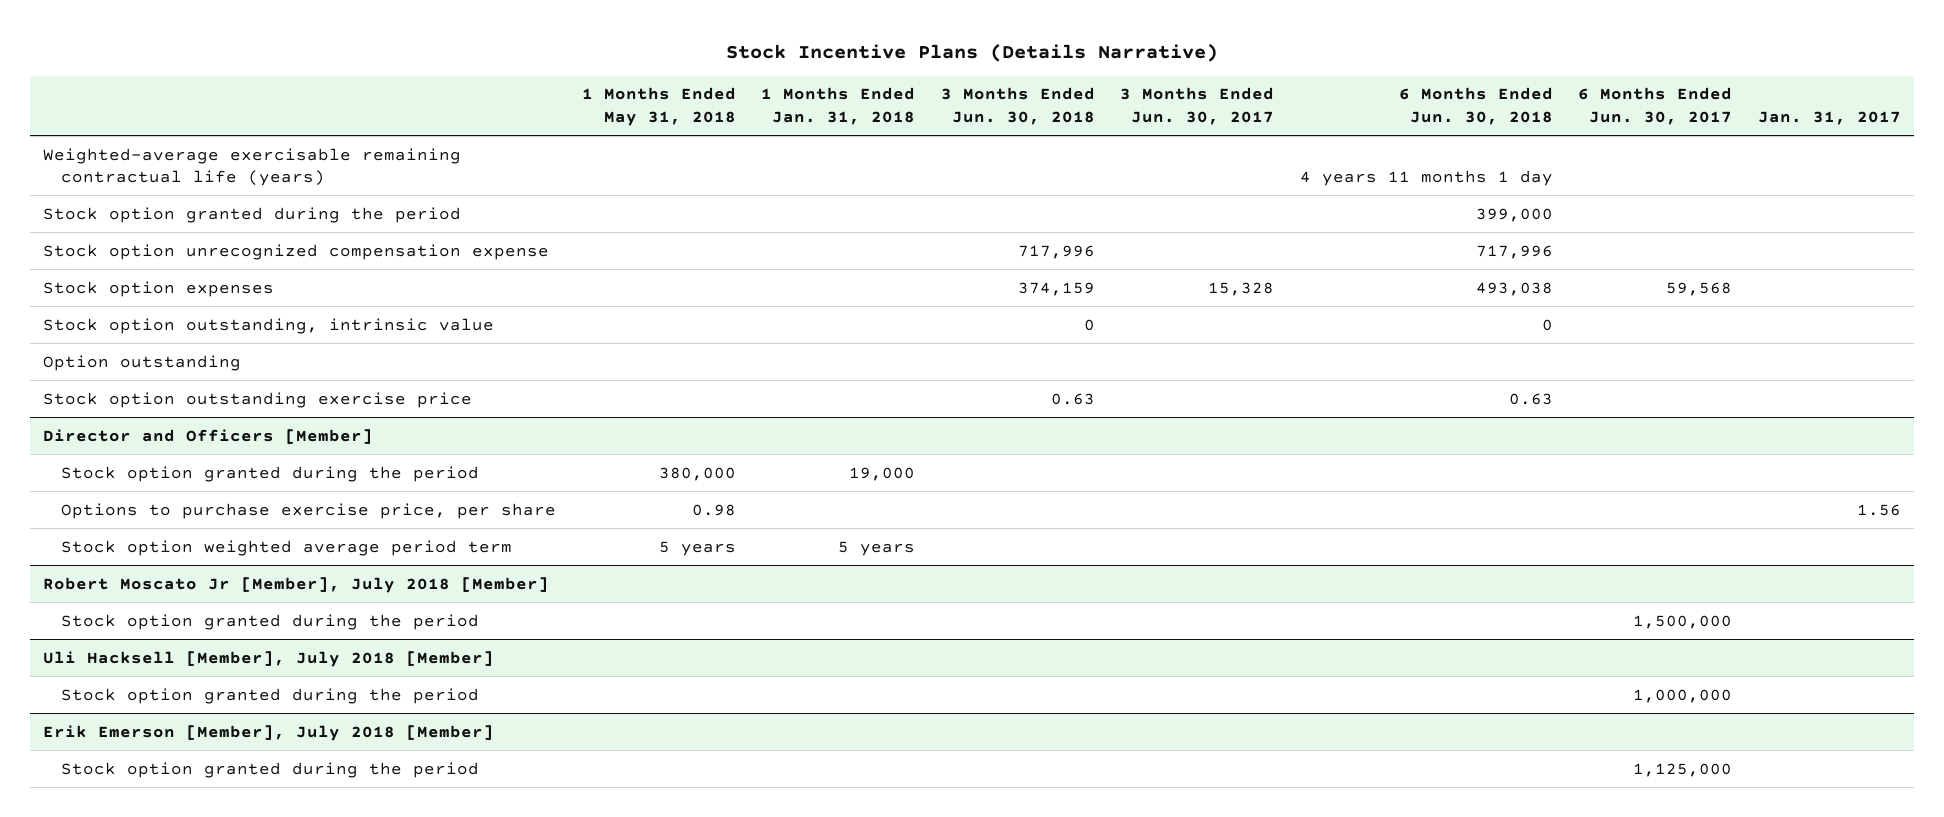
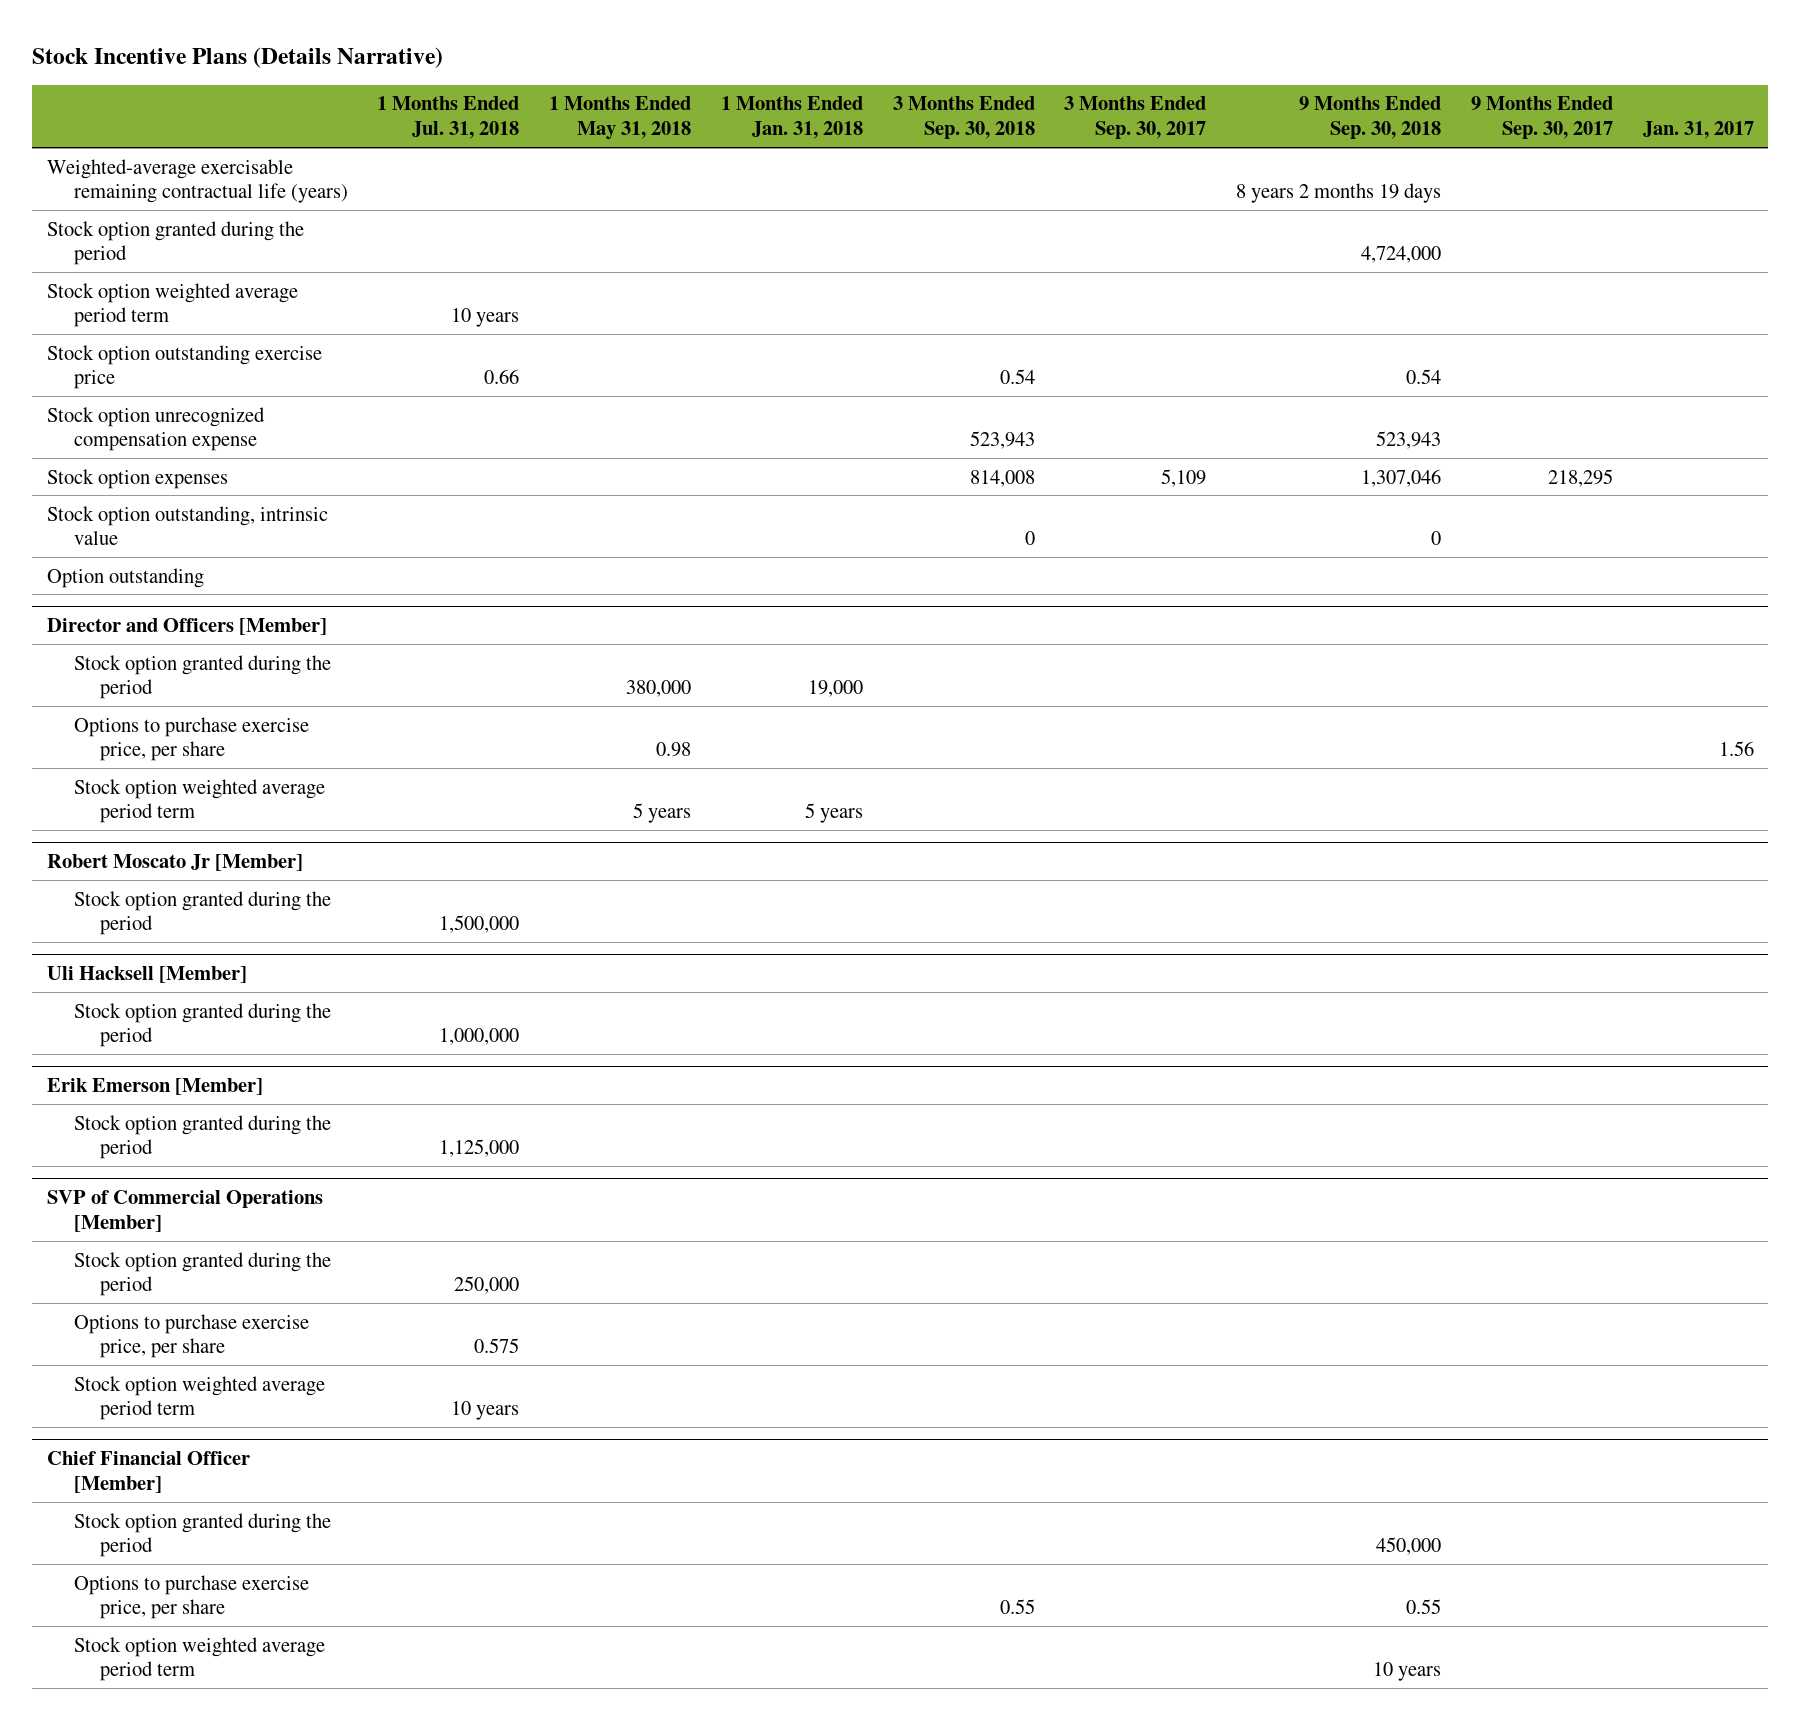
- | 1 Months Ended May 31, 2018 | 1 Months Ended Jan. 31, 2018 | 3 Months Ended Jun. 30, 2018 | 3 Months Ended Jun. 30, 2017 | 6 Months Ended Jun. 30, 2018 | 6 Months Ended Jun. 30, 2017 | Jan. 31, 2017
+ | 1 Months Ended Jul. 31, 2018 | 1 Months Ended May 31, 2018 | 1 Months Ended Jan. 31, 2018 | 3 Months Ended Sep. 30, 2018 | 3 Months Ended Sep. 30, 2017 | 9 Months Ended Sep. 30, 2018 | 9 Months Ended Sep. 30, 2017 | Jan. 31, 2017
+ Stock option weighted average period term | 10 years | | | | | | |
moved up: Stock option outstanding exercise price | 0.66 | | | 0.54 | | 0.54 | |
- Robert Moscato Jr [Member], July 2018 [Member]
+ Robert Moscato Jr [Member]
- Uli Hacksell [Member], July 2018 [Member]
+ Uli Hacksell [Member]
- Erik Emerson [Member], July 2018 [Member]
+ Erik Emerson [Member]
+ SVP of Commercial Operations [Member]
+ Stock option granted during the period | 250,000 | | | | | | |
+ Options to purchase exercise price, per share | 0.575 | | | | | | |
+ Stock option weighted average period term | 10 years | | | | | | |
+ Chief Financial Officer [Member]
+ Stock option granted during the period | | | | | | 450,000 | |
+ Options to purchase exercise price, per share | | | | 0.55 | | 0.55 | |
+ Stock option weighted average period term | | | | | | 10 years | |

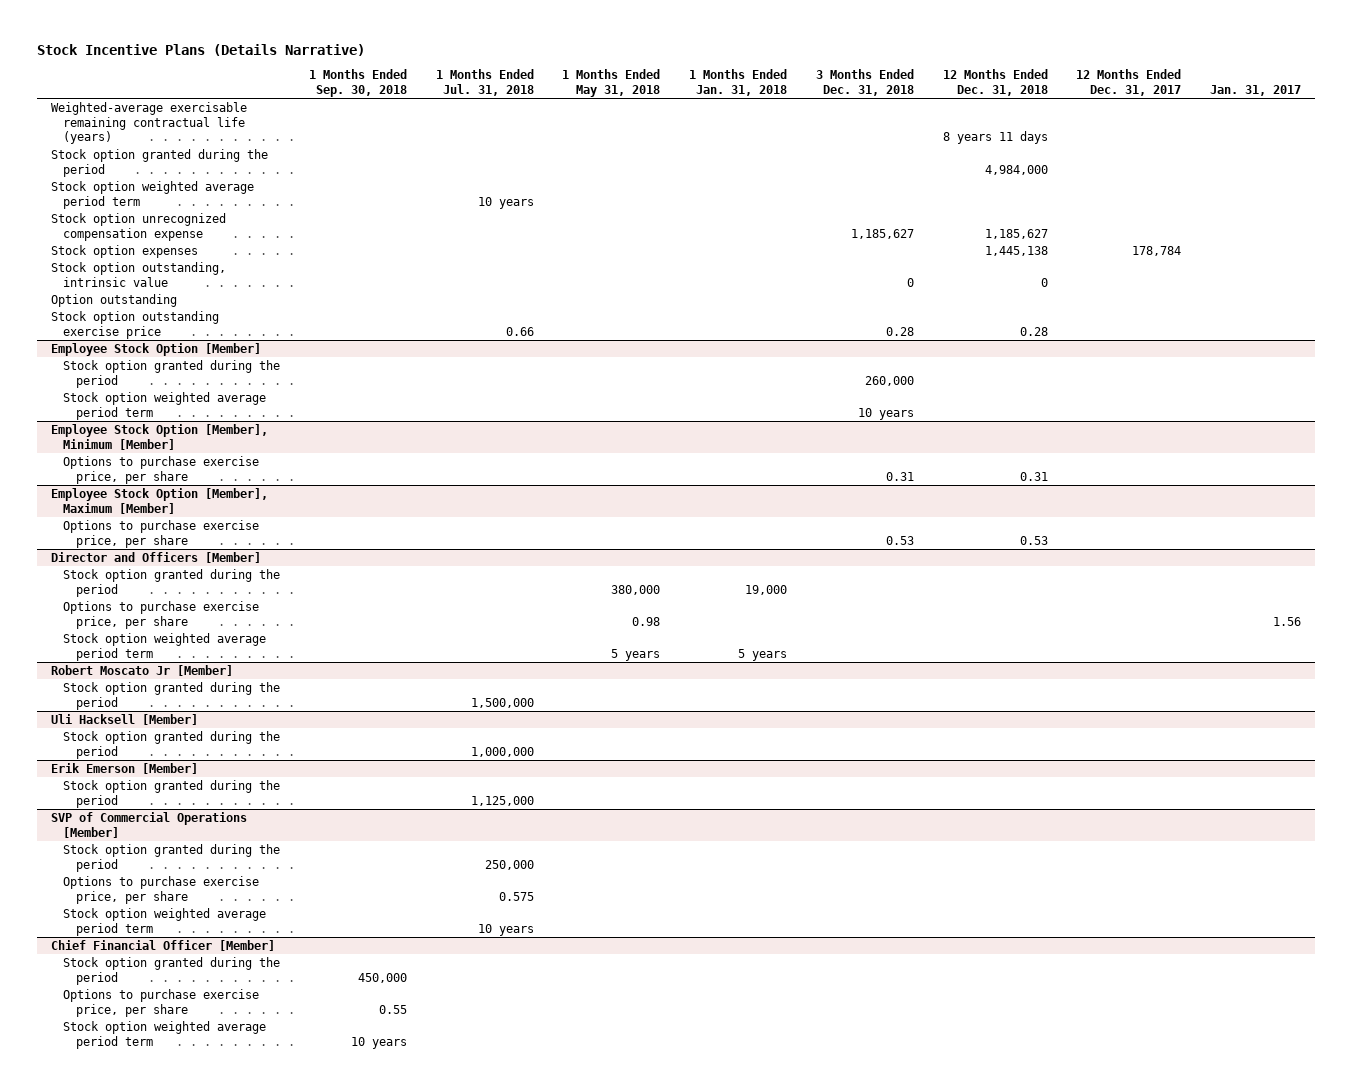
- | 1 Months Ended Jul. 31, 2018 | 1 Months Ended May 31, 2018 | 1 Months Ended Jan. 31, 2018 | 3 Months Ended Sep. 30, 2018 | 3 Months Ended Sep. 30, 2017 | 9 Months Ended Sep. 30, 2018 | 9 Months Ended Sep. 30, 2017 | Jan. 31, 2017
+ | 1 Months Ended Sep. 30, 2018 | 1 Months Ended Jul. 31, 2018 | 1 Months Ended May 31, 2018 | 1 Months Ended Jan. 31, 2018 | 3 Months Ended Dec. 31, 2018 | 12 Months Ended Dec. 31, 2018 | 12 Months Ended Dec. 31, 2017 | Jan. 31, 2017
moved down: Stock option outstanding exercise price | | 0.66 | | | 0.28 | 0.28 | |
+ Employee Stock Option [Member]
+ Stock option granted during the period | | | | | 260,000 | | |
+ Stock option weighted average period term | | | | | 10 years | | |
+ Employee Stock Option [Member], Minimum [Member]
+ Options to purchase exercise price, per share | | | | | 0.31 | 0.31 | |
+ Employee Stock Option [Member], Maximum [Member]
+ Options to purchase exercise price, per share | | | | | 0.53 | 0.53 | |

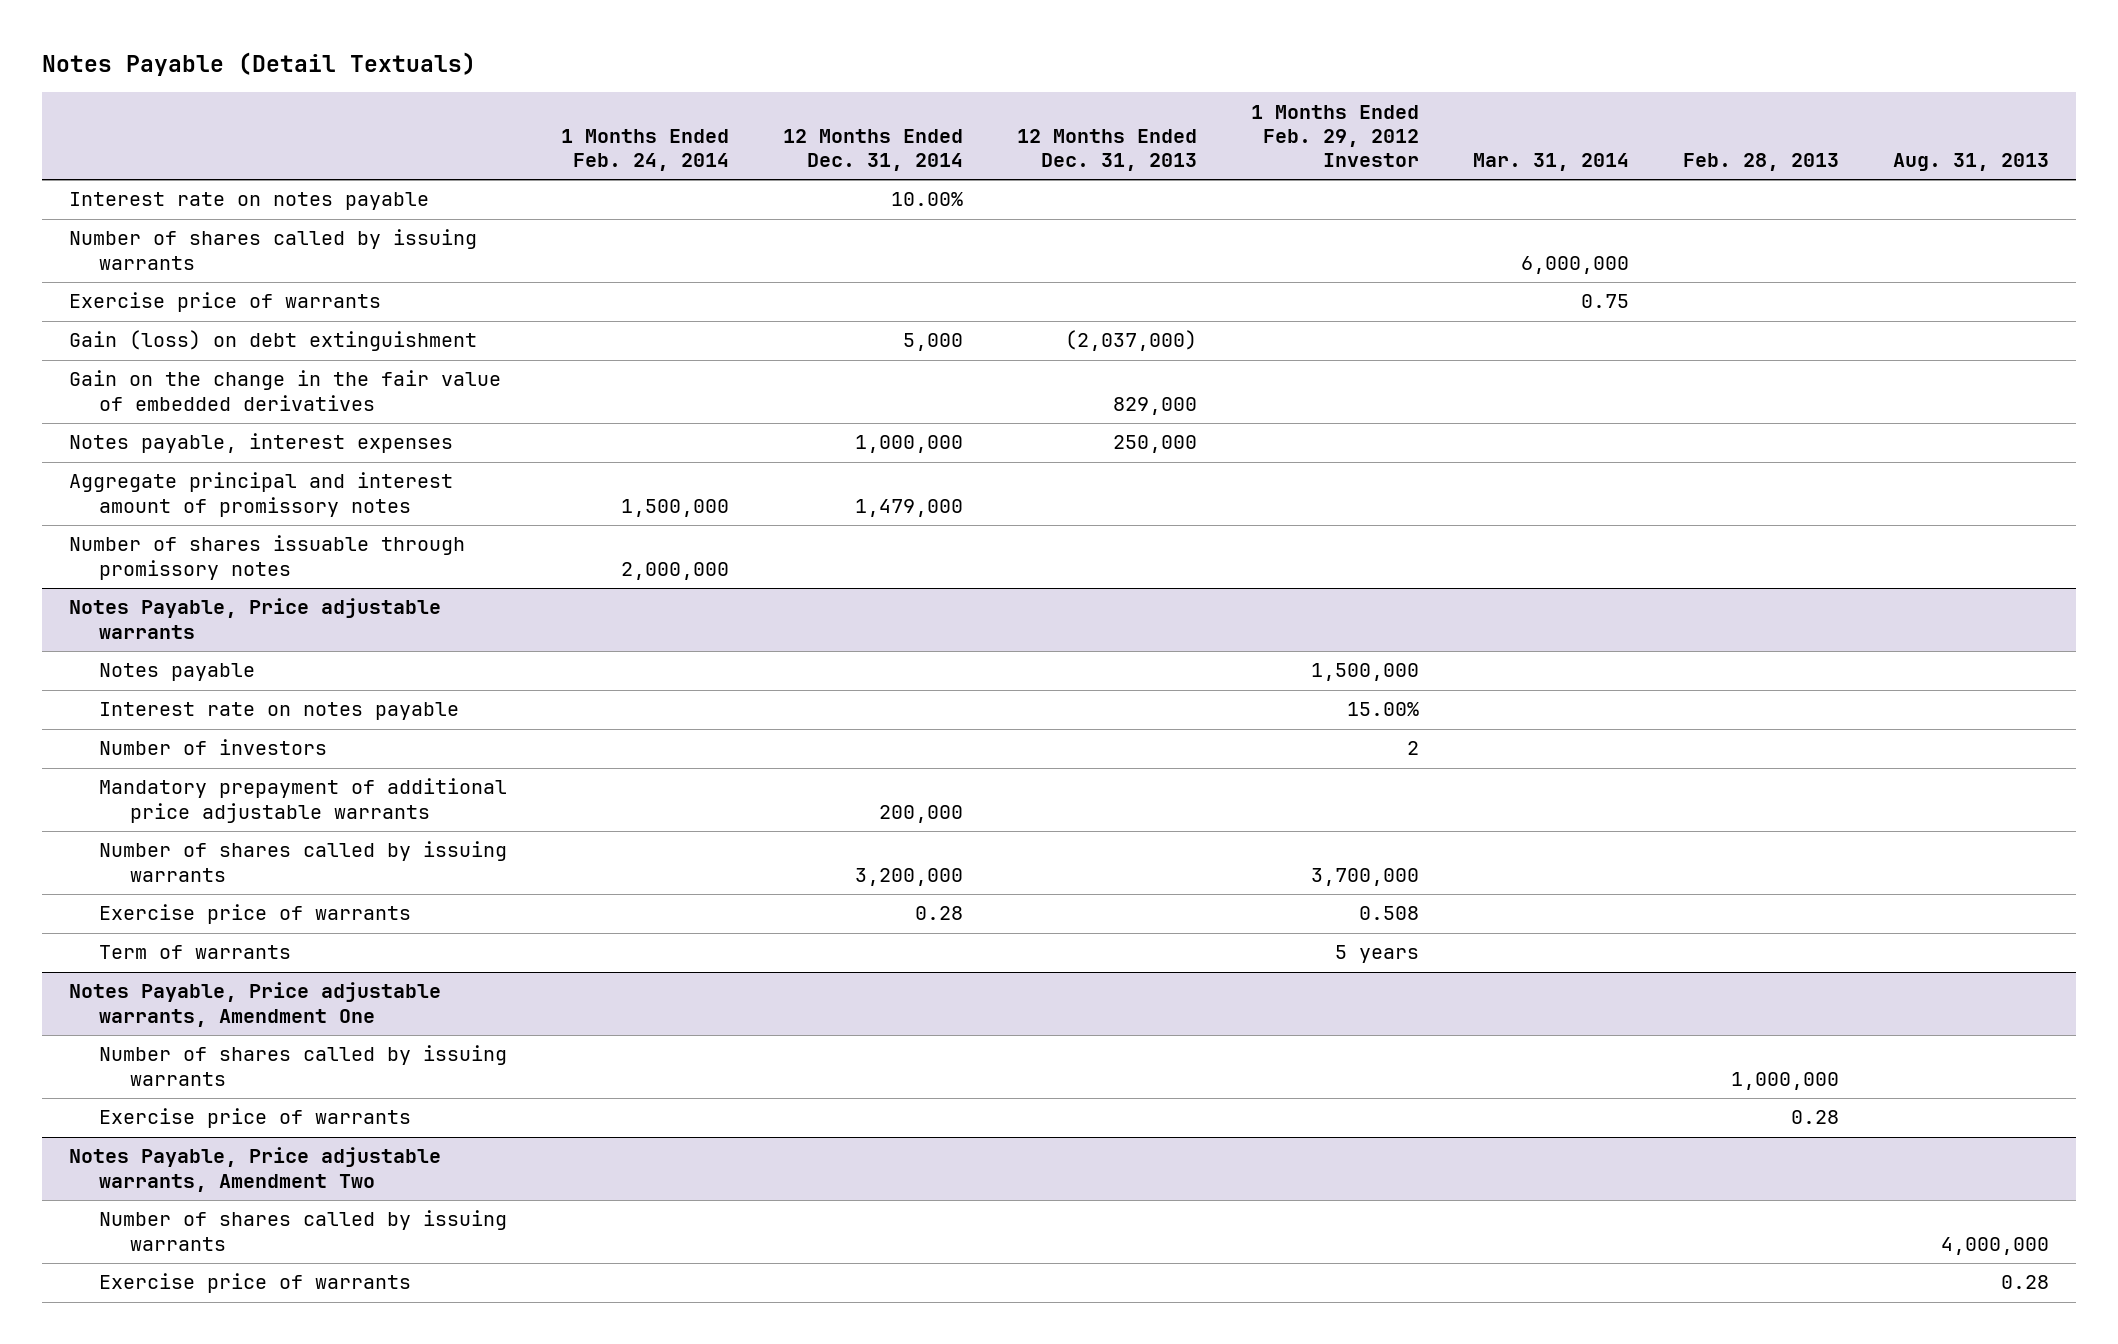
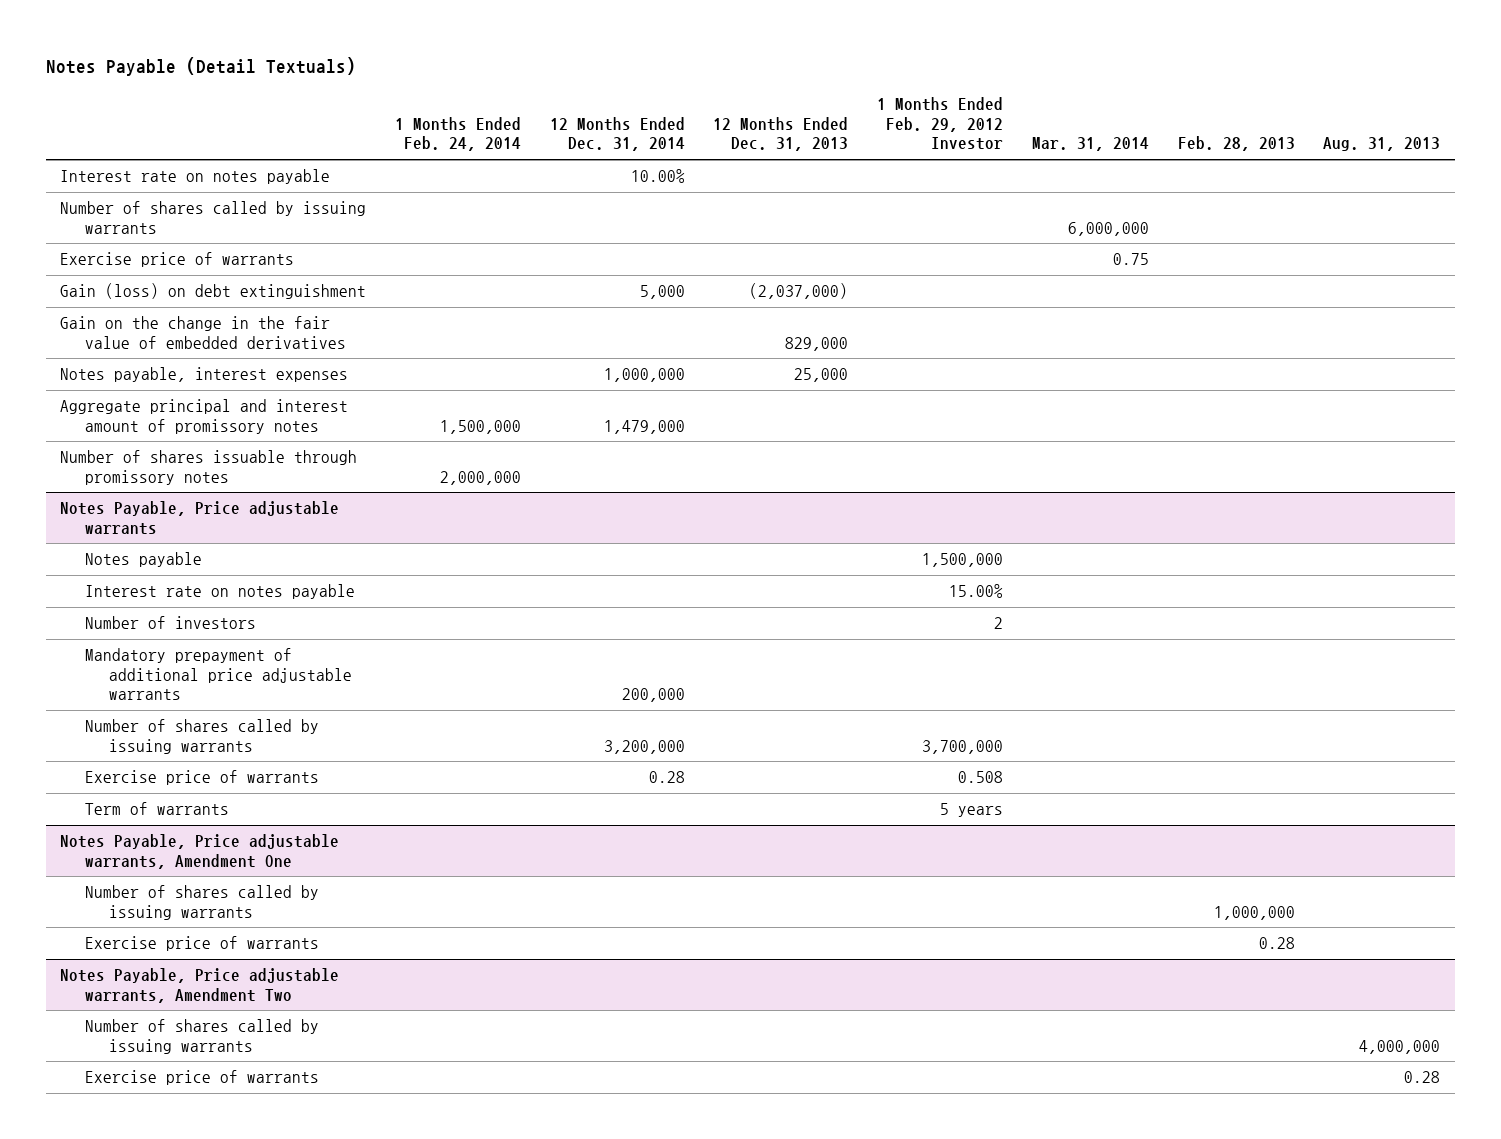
- Notes payable, interest expenses | | 1,000,000 | 250,000 | | | |
+ Notes payable, interest expenses | | 1,000,000 | 25,000 | | | |

